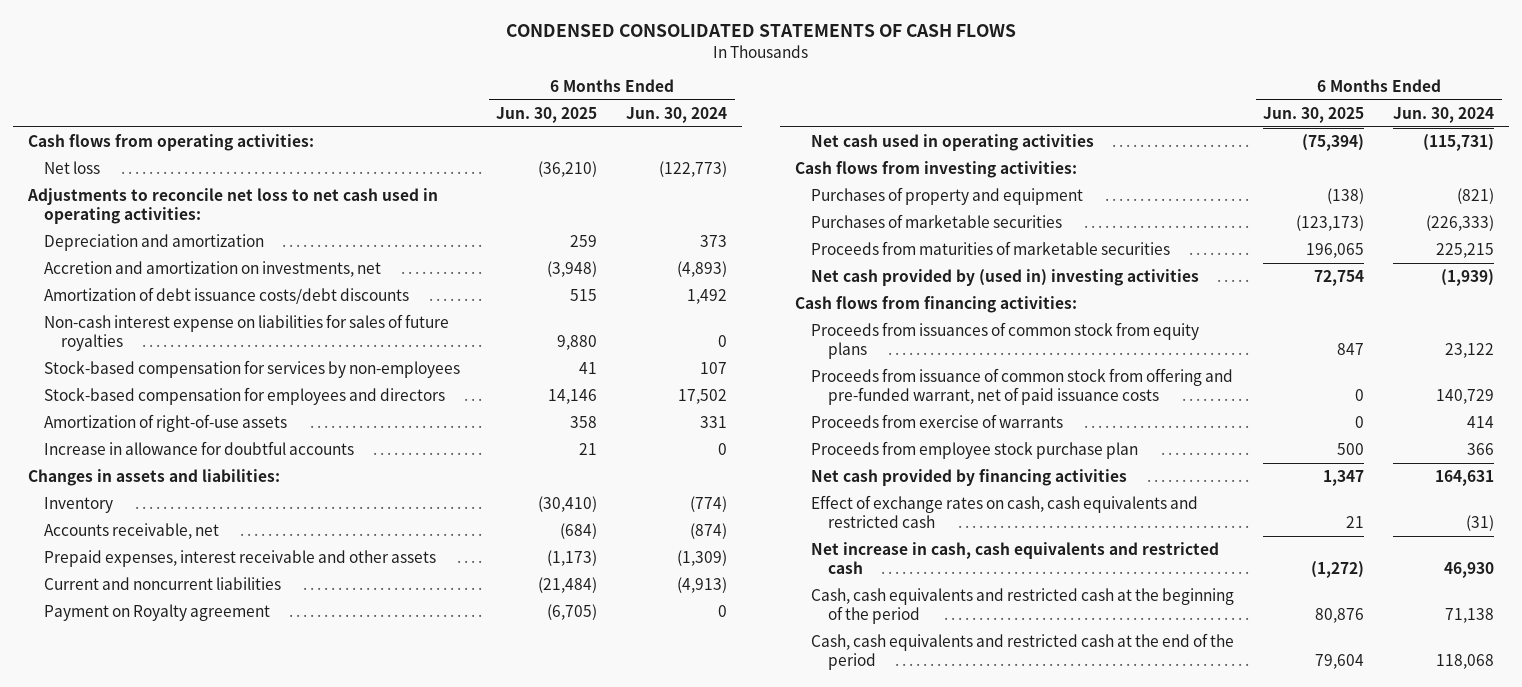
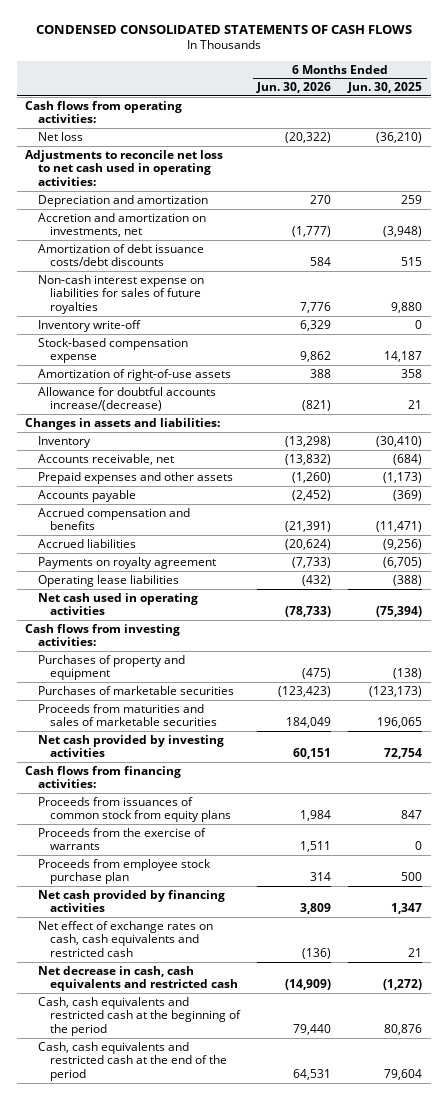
- | 6 Months Ended Jun. 30, 2025 | 6 Months Ended Jun. 30, 2024
+ | 6 Months Ended Jun. 30, 2026 | 6 Months Ended Jun. 30, 2025
- Stock-based compensation for services by non-employees | 41 | 107
- Stock-based compensation for employees and directors | 14,146 | 17,502
+ Inventory write-off | 6,329 | 0
+ Stock-based compensation expense | 9,862 | 14,187
- Increase in allowance for doubtful accounts | 21 | 0
+ Allowance for doubtful accounts increase/(decrease) | (821) | 21
- Prepaid expenses, interest receivable and other assets | (1,173) | (1,309)
- Current and noncurrent liabilities | (21,484) | (4,913)
- Payment on Royalty agreement | (6,705) | 0
+ Prepaid expenses and other assets | (1,260) | (1,173)
+ Accounts payable | (2,452) | (369)
+ Accrued compensation and benefits | (21,391) | (11,471)
+ Accrued liabilities | (20,624) | (9,256)
+ Payments on royalty agreement | (7,733) | (6,705)
+ Operating lease liabilities | (432) | (388)
- Proceeds from maturities of marketable securities | 196,065 | 225,215
- Net cash provided by (used in) investing activities | 72,754 | (1,939)
+ Proceeds from maturities and sales of marketable securities | 184,049 | 196,065
+ Net cash provided by investing activities | 60,151 | 72,754
- Proceeds from issuance of common stock from offering and pre-funded warrant, net of paid issuance costs | 0 | 140,729
- Proceeds from exercise of warrants | 0 | 414
+ Proceeds from the exercise of warrants | 1,511 | 0
- Effect of exchange rates on cash, cash equivalents and restricted cash | 21 | (31)
- Net increase in cash, cash equivalents and restricted cash | (1,272) | 46,930
+ Net effect of exchange rates on cash, cash equivalents and restricted cash | (136) | 21
+ Net decrease in cash, cash equivalents and restricted cash | (14,909) | (1,272)

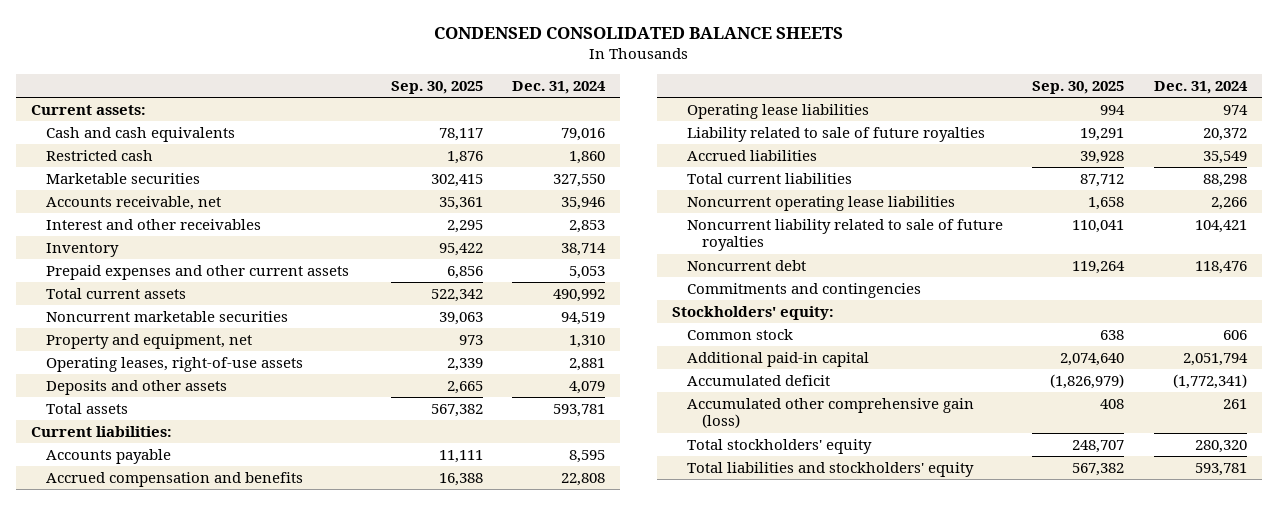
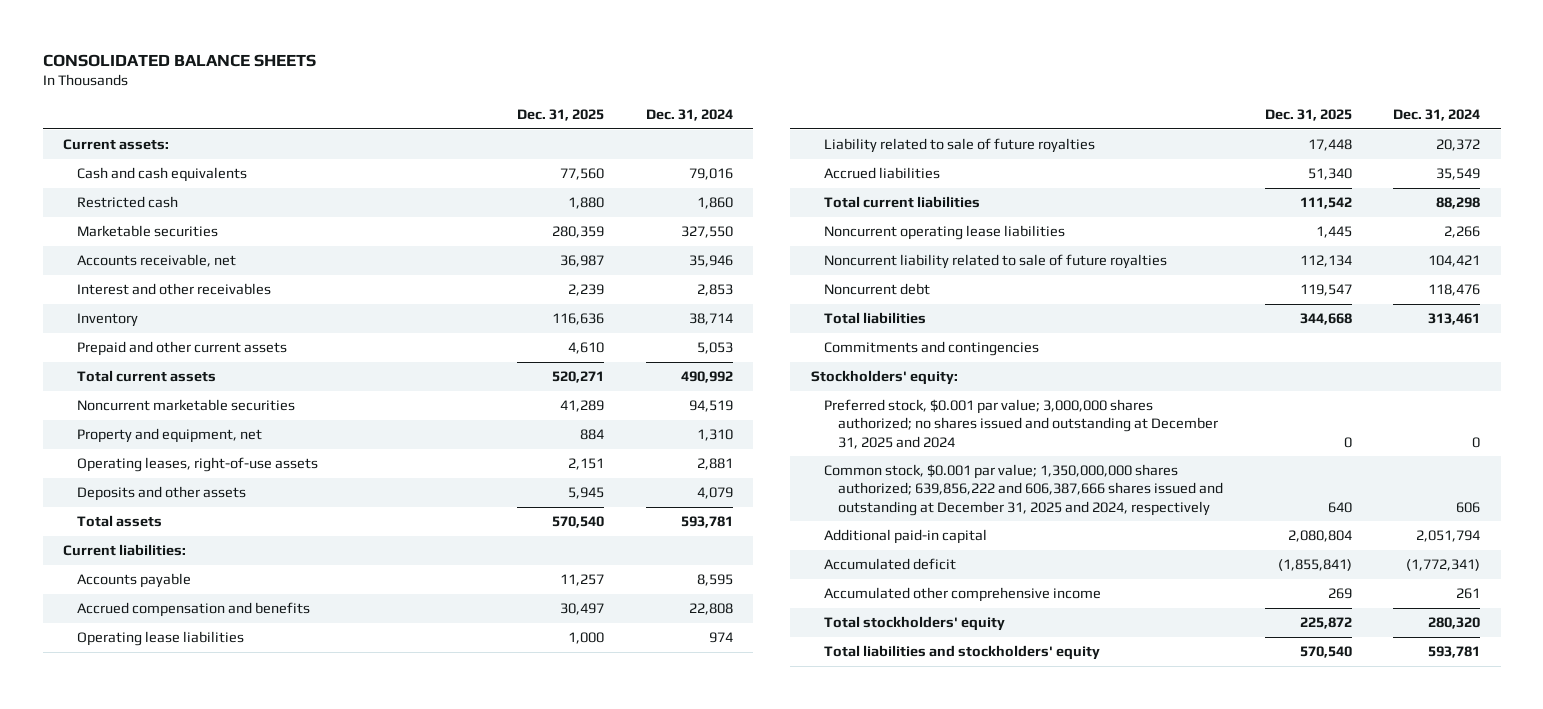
- CONDENSED CONSOLIDATED BALANCE SHEETS
+ CONSOLIDATED BALANCE SHEETS
- | Sep. 30, 2025 | Dec. 31, 2024
+ | Dec. 31, 2025 | Dec. 31, 2024
- Prepaid expenses and other current assets | 6,856 | 5,053
+ Prepaid and other current assets | 4,610 | 5,053
+ Total liabilities | 344,668 | 313,461
- Common stock | 638 | 606
+ Preferred stock, $0.001 par value; 3,000,000 shares authorized; no shares issued and outstanding at December 31, 2025 and 2024 | 0 | 0
+ Common stock, $0.001 par value; 1,350,000,000 shares authorized; 639,856,222 and 606,387,666 shares issued and outstanding at December 31, 2025 and 2024, respectively | 640 | 606
- Accumulated other comprehensive gain (loss) | 408 | 261
+ Accumulated other comprehensive income | 269 | 261

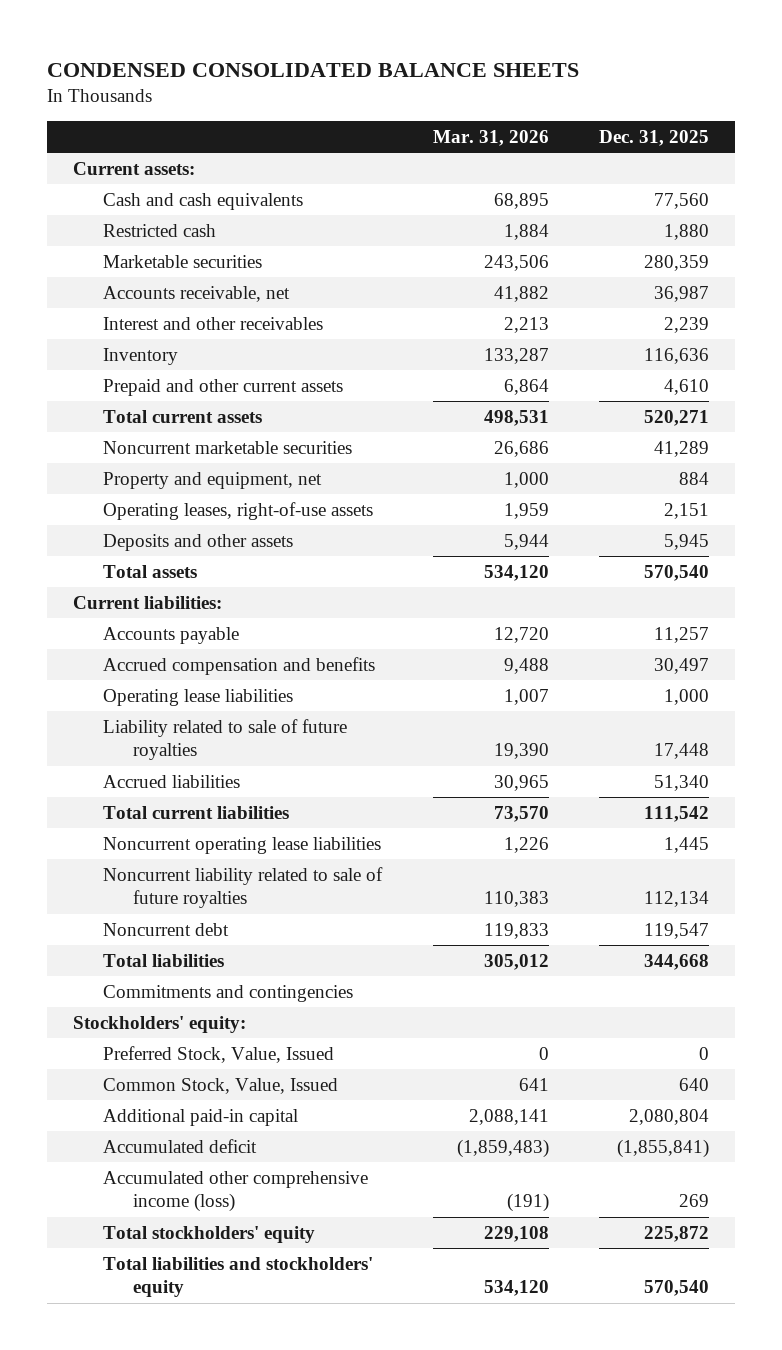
- CONSOLIDATED BALANCE SHEETS
+ CONDENSED CONSOLIDATED BALANCE SHEETS
- | Dec. 31, 2025 | Dec. 31, 2024
+ | Mar. 31, 2026 | Dec. 31, 2025
- Preferred stock, $0.001 par value; 3,000,000 shares authorized; no shares issued and outstanding at December 31, 2025 and 2024 | 0 | 0
- Common stock, $0.001 par value; 1,350,000,000 shares authorized; 639,856,222 and 606,387,666 shares issued and outstanding at December 31, 2025 and 2024, respectively | 640 | 606
+ Preferred Stock, Value, Issued | 0 | 0
+ Common Stock, Value, Issued | 641 | 640
- Accumulated other comprehensive income | 269 | 261
+ Accumulated other comprehensive income (loss) | (191) | 269

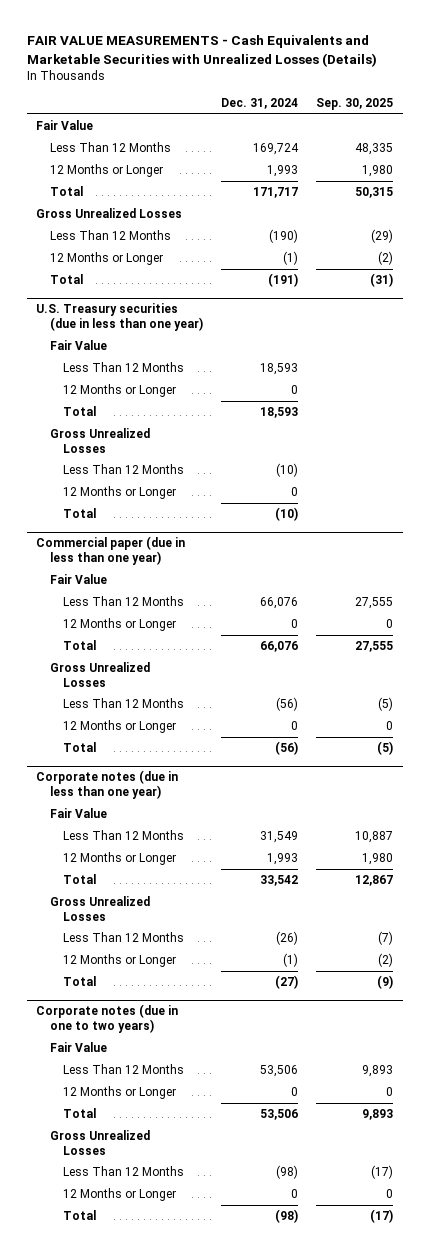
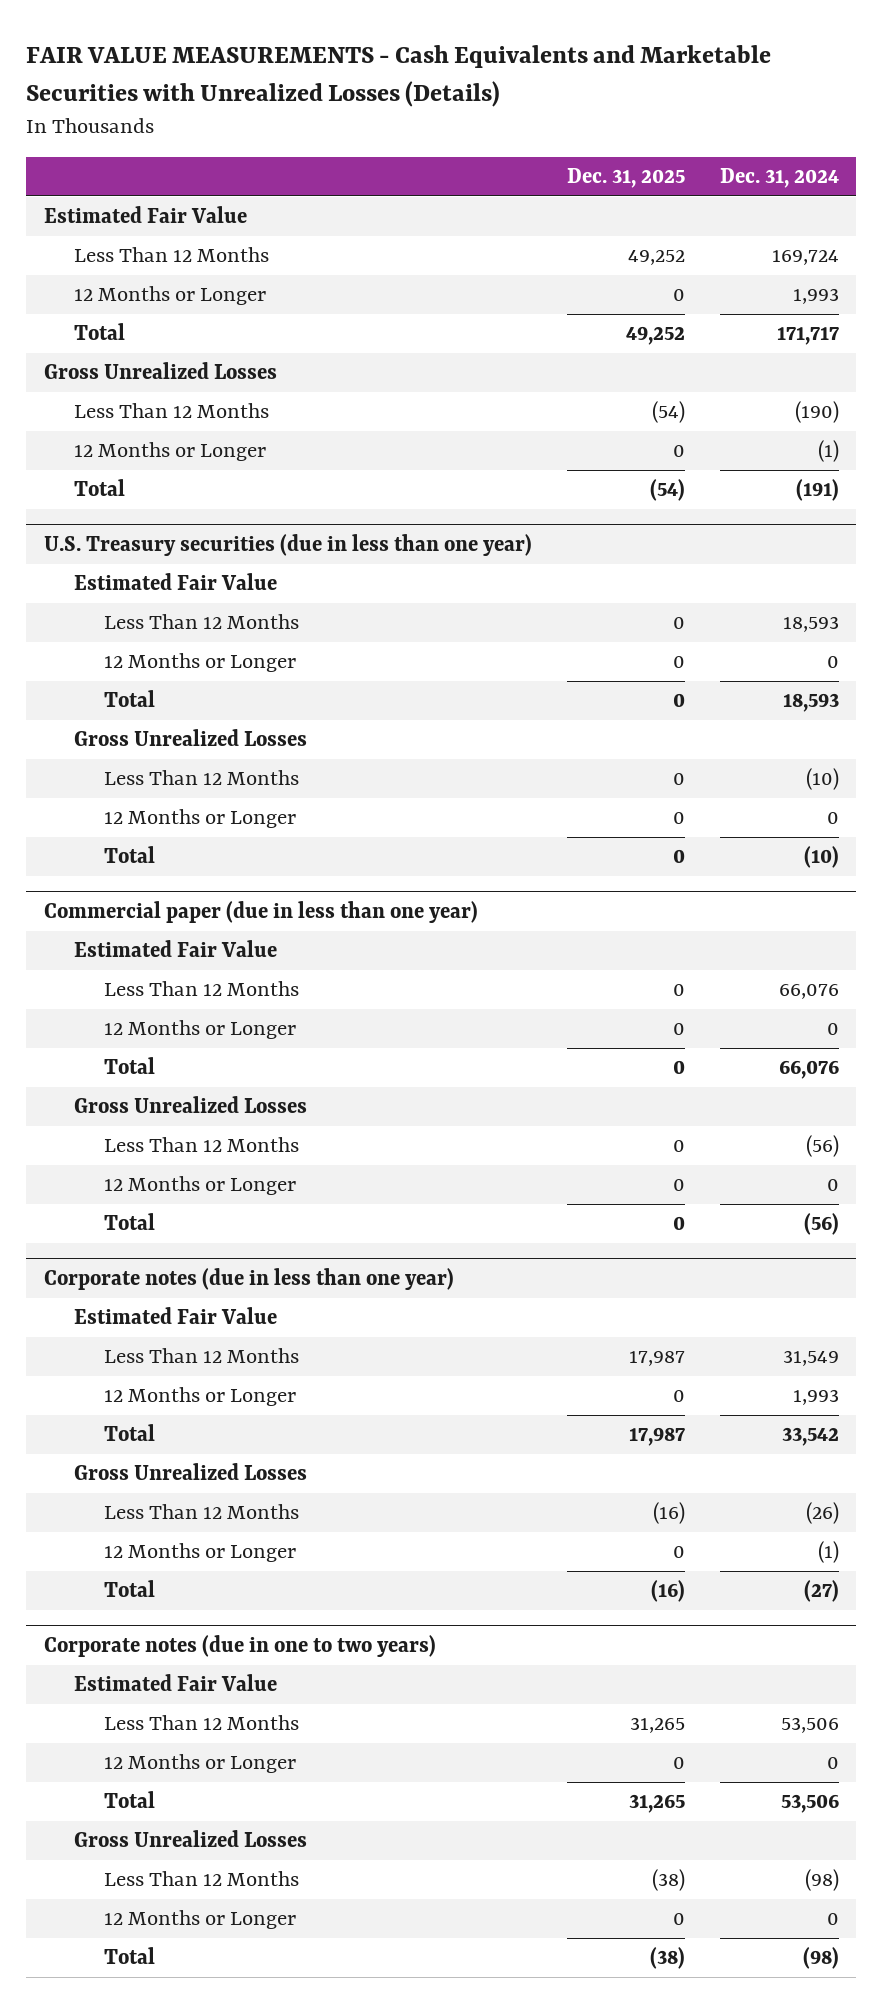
- | Dec. 31, 2024 | Sep. 30, 2025
+ | Dec. 31, 2025 | Dec. 31, 2024
- Fair Value
+ Estimated Fair Value
@ U.S. Treasury securities (due in less than one year)
- Fair Value
+ Estimated Fair Value
@ Commercial paper (due in less than one year)
- Fair Value
+ Estimated Fair Value
@ Corporate notes (due in less than one year)
- Fair Value
+ Estimated Fair Value
@ Corporate notes (due in one to two years)
- Fair Value
+ Estimated Fair Value

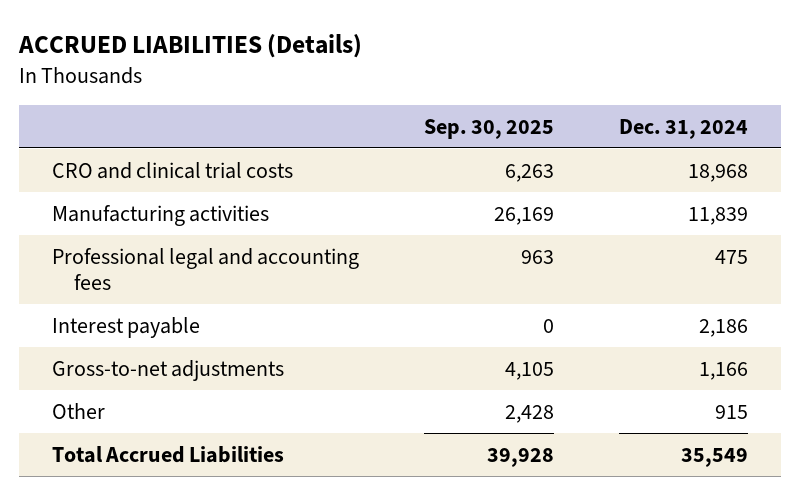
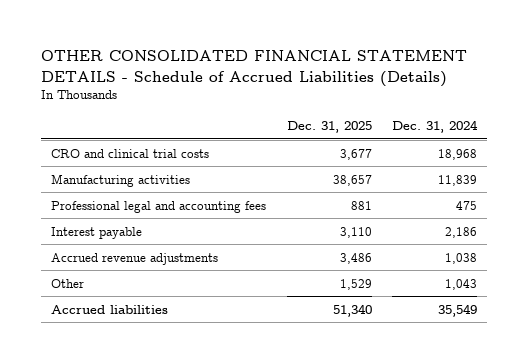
- ACCRUED LIABILITIES (Details)
+ OTHER CONSOLIDATED FINANCIAL STATEMENT DETAILS - Schedule of Accrued Liabilities (Details)
- | Sep. 30, 2025 | Dec. 31, 2024
+ | Dec. 31, 2025 | Dec. 31, 2024
- Gross-to-net adjustments | 4,105 | 1,166
- Other | 2,428 | 915
- Total Accrued Liabilities | 39,928 | 35,549
+ Accrued revenue adjustments | 3,486 | 1,038
+ Other | 1,529 | 1,043
+ Accrued liabilities | 51,340 | 35,549

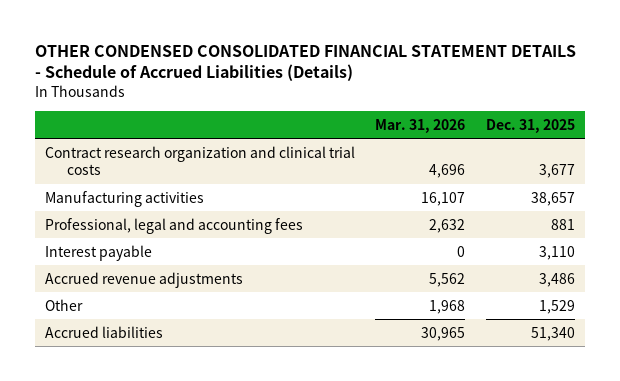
- OTHER CONSOLIDATED FINANCIAL STATEMENT DETAILS - Schedule of Accrued Liabilities (Details)
+ OTHER CONDENSED CONSOLIDATED FINANCIAL STATEMENT DETAILS - Schedule of Accrued Liabilities (Details)
- | Dec. 31, 2025 | Dec. 31, 2024
+ | Mar. 31, 2026 | Dec. 31, 2025
- CRO and clinical trial costs | 3,677 | 18,968
+ Contract research organization and clinical trial costs | 4,696 | 3,677
- Professional legal and accounting fees | 881 | 475
+ Professional, legal and accounting fees | 2,632 | 881

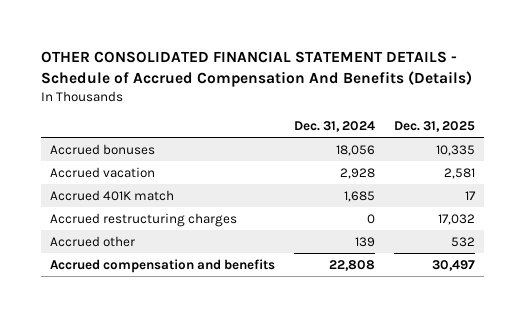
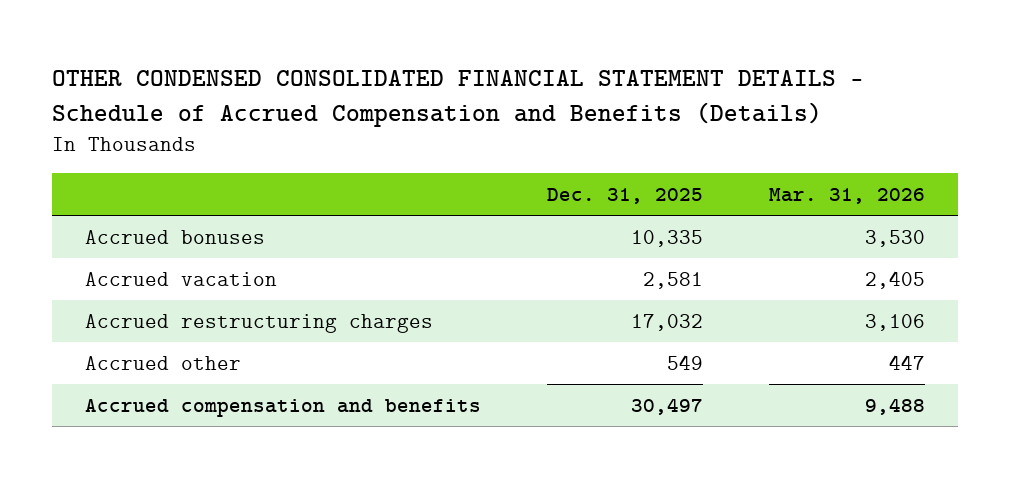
- OTHER CONSOLIDATED FINANCIAL STATEMENT DETAILS - Schedule of Accrued Compensation And Benefits (Details)
+ OTHER CONDENSED CONSOLIDATED FINANCIAL STATEMENT DETAILS - Schedule of Accrued Compensation and Benefits (Details)
- | Dec. 31, 2024 | Dec. 31, 2025
+ | Dec. 31, 2025 | Mar. 31, 2026
- Accrued 401K match | 1,685 | 17
- Accrued other | 139 | 532
+ Accrued other | 549 | 447

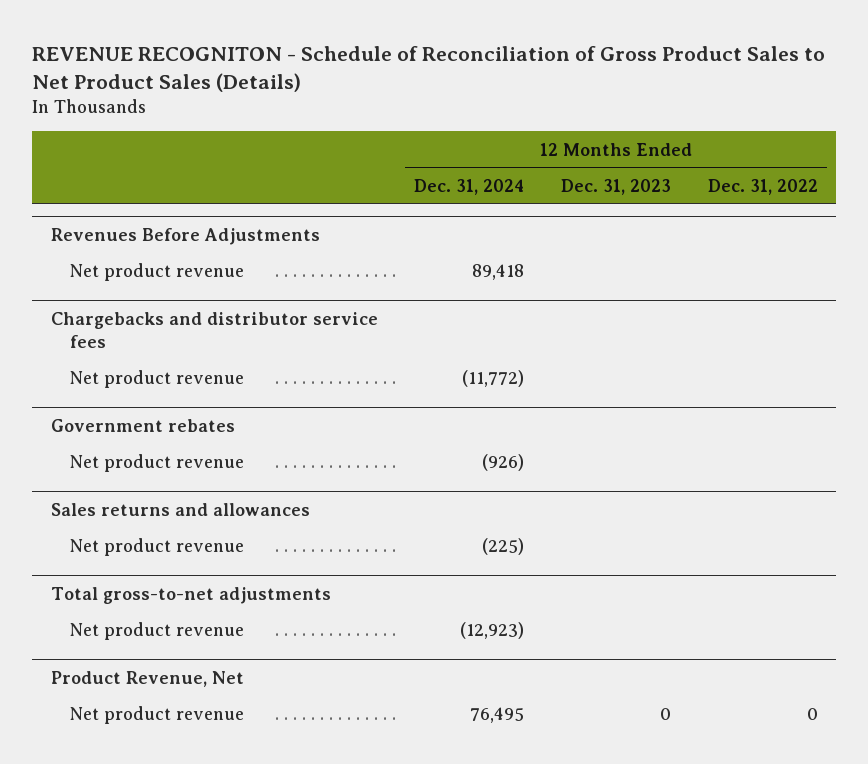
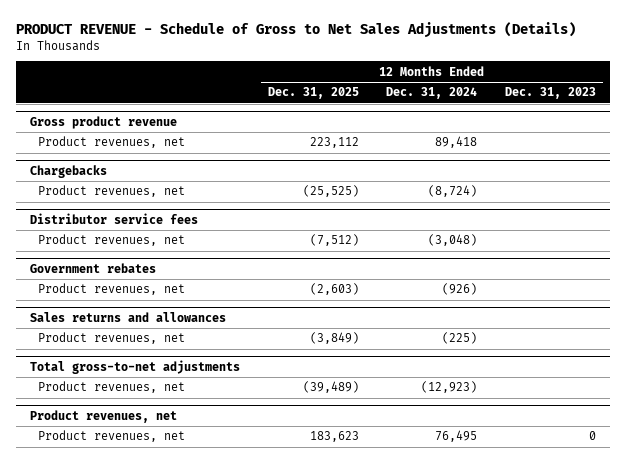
- REVENUE RECOGNITON - Schedule of Reconciliation of Gross Product Sales to Net Product Sales (Details)
+ PRODUCT REVENUE - Schedule of Gross to Net Sales Adjustments (Details)
- | 12 Months Ended Dec. 31, 2024 | 12 Months Ended Dec. 31, 2023 | 12 Months Ended Dec. 31, 2022
+ | 12 Months Ended Dec. 31, 2025 | 12 Months Ended Dec. 31, 2024 | 12 Months Ended Dec. 31, 2023
- Revenues Before Adjustments
- Net product revenue | 89,418 | |
- Chargebacks and distributor service fees
- Net product revenue | (11,772) | |
+ Gross product revenue
+ Product revenues, net | 223,112 | 89,418 |
+ Chargebacks
+ Product revenues, net | (25,525) | (8,724) |
+ Distributor service fees
+ Product revenues, net | (7,512) | (3,048) |
@ Government rebates
- Net product revenue | (926) | |
+ Product revenues, net | (2,603) | (926) |
@ Sales returns and allowances
- Net product revenue | (225) | |
+ Product revenues, net | (3,849) | (225) |
@ Total gross-to-net adjustments
- Net product revenue | (12,923) | |
- Product Revenue, Net
- Net product revenue | 76,495 | 0 | 0
@ Total gross-to-net adjustments
+ Product revenues, net | (39,489) | (12,923) |
+ Product revenues, net
+ Product revenues, net | 183,623 | 76,495 | 0

